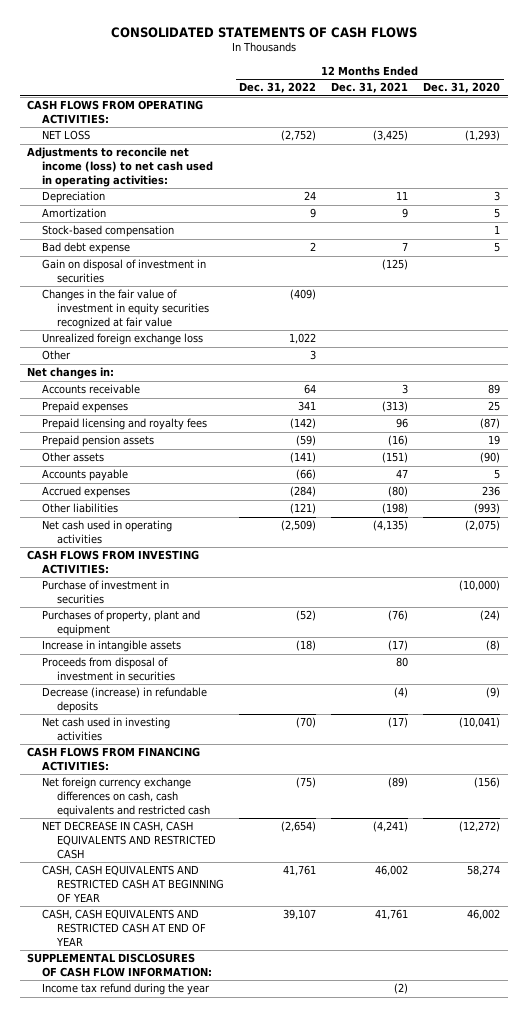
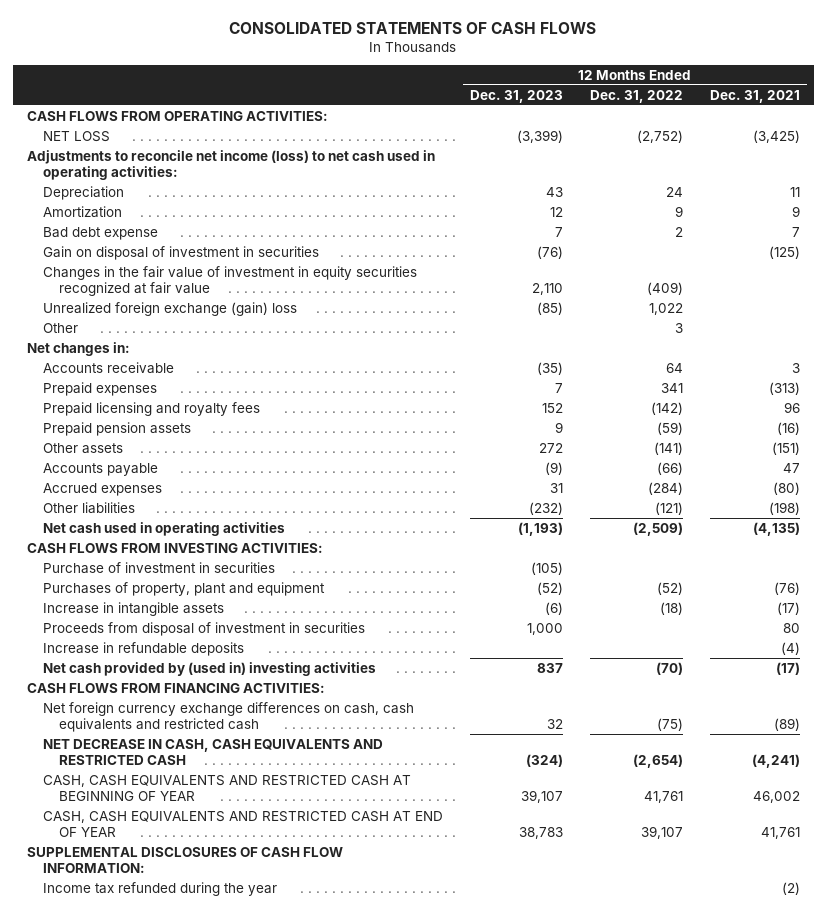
- | 12 Months Ended Dec. 31, 2022 | 12 Months Ended Dec. 31, 2021 | 12 Months Ended Dec. 31, 2020
+ | 12 Months Ended Dec. 31, 2023 | 12 Months Ended Dec. 31, 2022 | 12 Months Ended Dec. 31, 2021
- Stock-based compensation | | | 1
- Unrealized foreign exchange loss | 1,022 | |
+ Unrealized foreign exchange (gain) loss | (85) | 1,022 |
- Decrease (increase) in refundable deposits | | (4) | (9)
- Net cash used in investing activities | (70) | (17) | (10,041)
+ Increase in refundable deposits | | | (4)
+ Net cash provided by (used in) investing activities | 837 | (70) | (17)
- Income tax refund during the year | | (2) |
+ Income tax refunded during the year | | | (2)

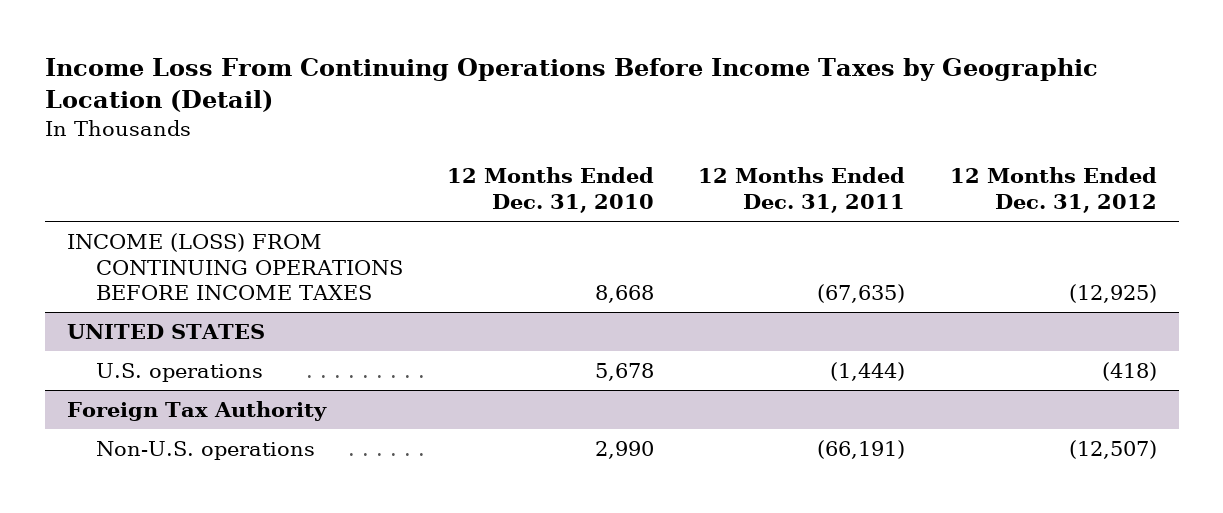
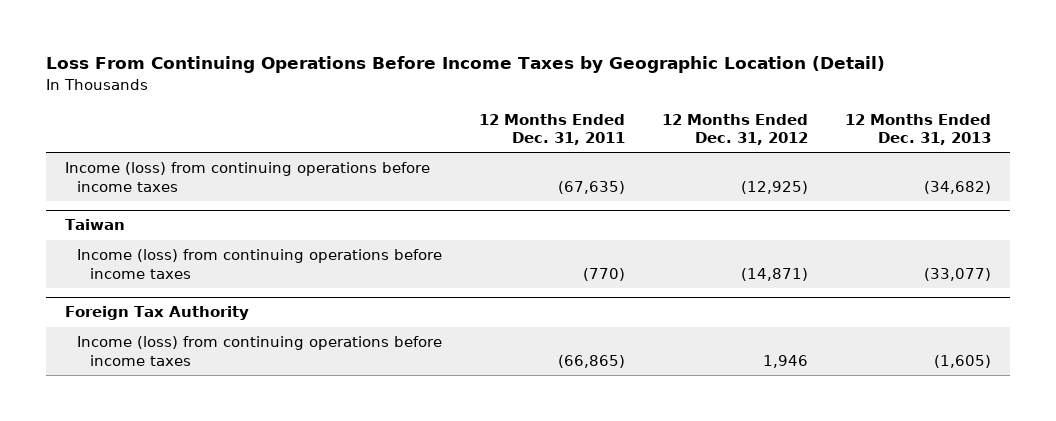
- Income Loss From Continuing Operations Before Income Taxes by Geographic Location (Detail)
+ Loss From Continuing Operations Before Income Taxes by Geographic Location (Detail)
- | 12 Months Ended Dec. 31, 2010 | 12 Months Ended Dec. 31, 2011 | 12 Months Ended Dec. 31, 2012
+ | 12 Months Ended Dec. 31, 2011 | 12 Months Ended Dec. 31, 2012 | 12 Months Ended Dec. 31, 2013
- INCOME (LOSS) FROM CONTINUING OPERATIONS BEFORE INCOME TAXES | 8,668 | (67,635) | (12,925)
- UNITED STATES
- U.S. operations | 5,678 | (1,444) | (418)
+ Income (loss) from continuing operations before income taxes | (67,635) | (12,925) | (34,682)
+ Taiwan
+ Income (loss) from continuing operations before income taxes | (770) | (14,871) | (33,077)
@ Foreign Tax Authority
- Non-U.S. operations | 2,990 | (66,191) | (12,507)
+ Income (loss) from continuing operations before income taxes | (66,865) | 1,946 | (1,605)

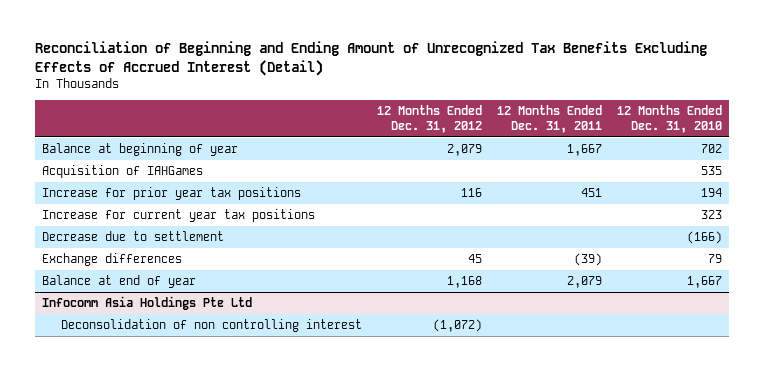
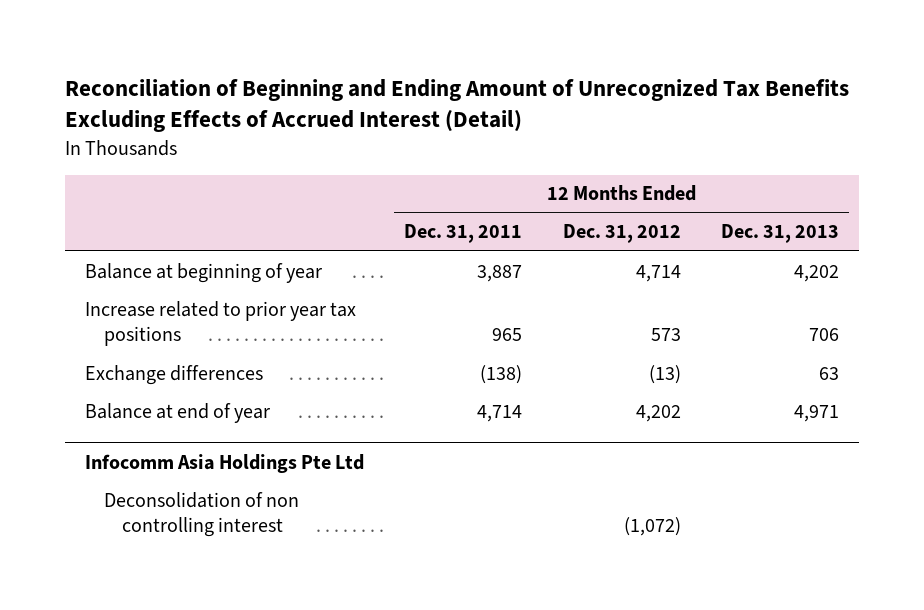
- | 12 Months Ended Dec. 31, 2012 | 12 Months Ended Dec. 31, 2011 | 12 Months Ended Dec. 31, 2010
+ | 12 Months Ended Dec. 31, 2011 | 12 Months Ended Dec. 31, 2012 | 12 Months Ended Dec. 31, 2013
- Balance at beginning of year | 2,079 | 1,667 | 702
- Acquisition of IAHGames | | | 535
- Increase for prior year tax positions | 116 | 451 | 194
- Increase for current year tax positions | | | 323
- Decrease due to settlement | | | (166)
- Exchange differences | 45 | (39) | 79
- Balance at end of year | 1,168 | 2,079 | 1,667
+ Balance at beginning of year | 3,887 | 4,714 | 4,202
+ Increase related to prior year tax positions | 965 | 573 | 706
+ Exchange differences | (138) | (13) | 63
+ Balance at end of year | 4,714 | 4,202 | 4,971

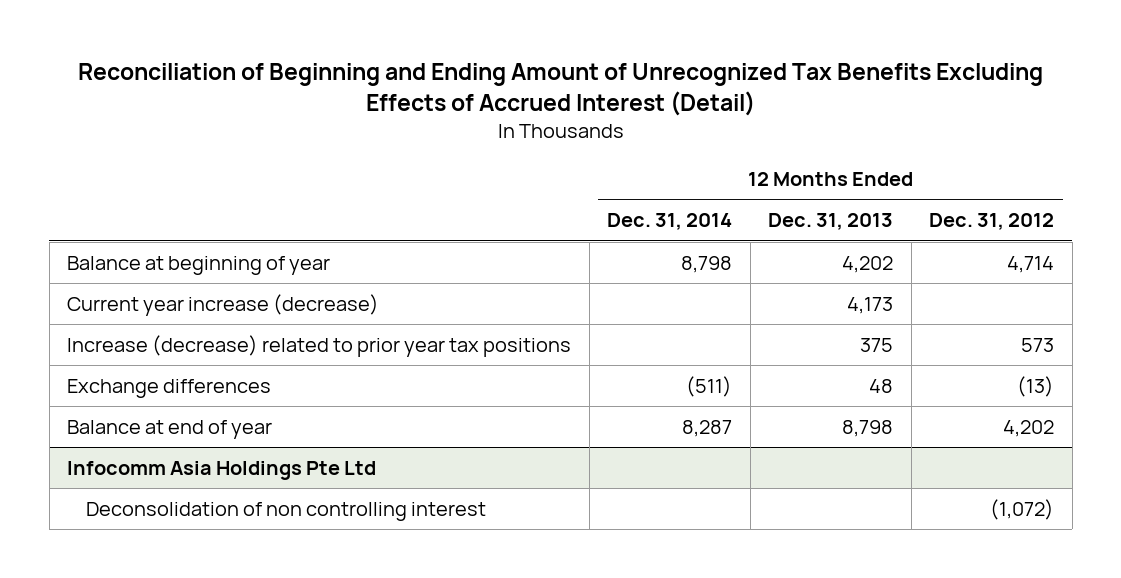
- | 12 Months Ended Dec. 31, 2011 | 12 Months Ended Dec. 31, 2012 | 12 Months Ended Dec. 31, 2013
+ | 12 Months Ended Dec. 31, 2014 | 12 Months Ended Dec. 31, 2013 | 12 Months Ended Dec. 31, 2012
- Increase related to prior year tax positions | 965 | 573 | 706
- Exchange differences | (138) | (13) | 63
- Balance at end of year | 4,714 | 4,202 | 4,971
+ Current year increase (decrease) | | 4,173 |
+ Increase (decrease) related to prior year tax positions | | 375 | 573
+ Exchange differences | (511) | 48 | (13)
+ Balance at end of year | 8,287 | 8,798 | 4,202

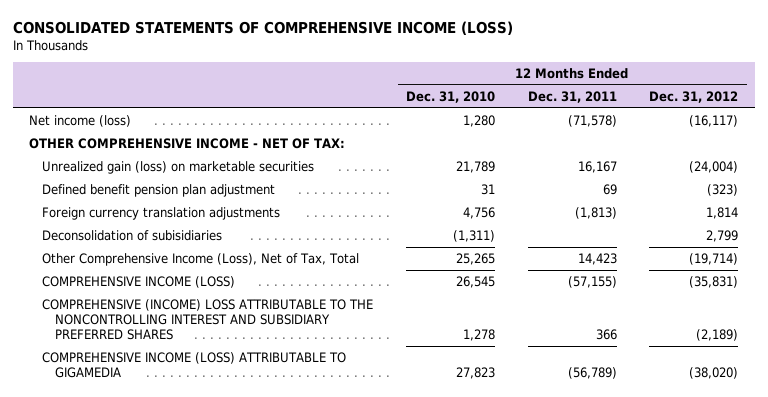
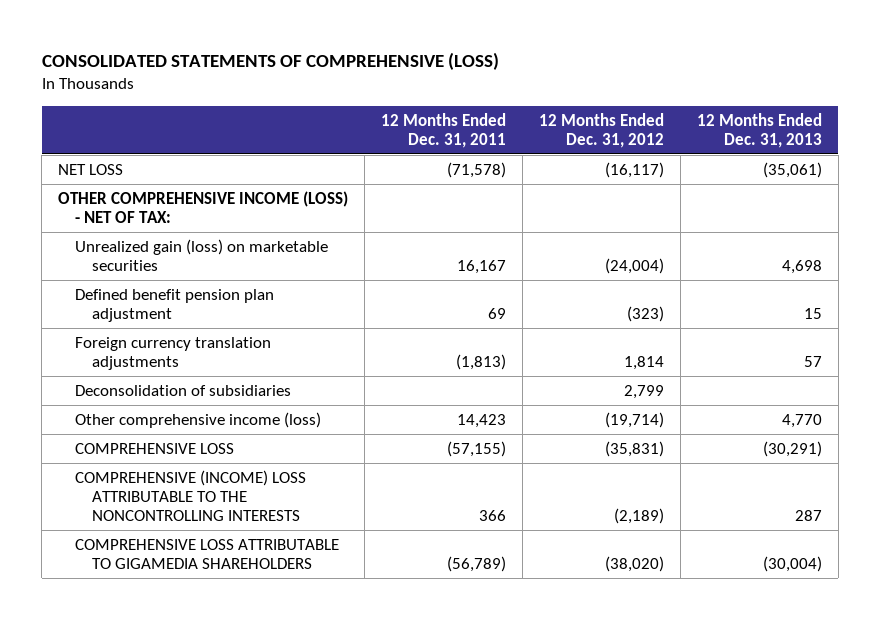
- CONSOLIDATED STATEMENTS OF COMPREHENSIVE INCOME (LOSS)
+ CONSOLIDATED STATEMENTS OF COMPREHENSIVE (LOSS)
- | 12 Months Ended Dec. 31, 2010 | 12 Months Ended Dec. 31, 2011 | 12 Months Ended Dec. 31, 2012
+ | 12 Months Ended Dec. 31, 2011 | 12 Months Ended Dec. 31, 2012 | 12 Months Ended Dec. 31, 2013
- Net income (loss) | 1,280 | (71,578) | (16,117)
- OTHER COMPREHENSIVE INCOME - NET OF TAX:
+ NET LOSS | (71,578) | (16,117) | (35,061)
+ OTHER COMPREHENSIVE INCOME (LOSS) - NET OF TAX:
- Deconsolidation of subisidiaries | (1,311) | | 2,799
- Other Comprehensive Income (Loss), Net of Tax, Total | 25,265 | 14,423 | (19,714)
- COMPREHENSIVE INCOME (LOSS) | 26,545 | (57,155) | (35,831)
- COMPREHENSIVE (INCOME) LOSS ATTRIBUTABLE TO THE NONCONTROLLING INTEREST AND SUBSIDIARY PREFERRED SHARES | 1,278 | 366 | (2,189)
- COMPREHENSIVE INCOME (LOSS) ATTRIBUTABLE TO GIGAMEDIA | 27,823 | (56,789) | (38,020)
+ Deconsolidation of subsidiaries | | 2,799 |
+ Other comprehensive income (loss) | 14,423 | (19,714) | 4,770
+ COMPREHENSIVE LOSS | (57,155) | (35,831) | (30,291)
+ COMPREHENSIVE (INCOME) LOSS ATTRIBUTABLE TO THE NONCONTROLLING INTERESTS | 366 | (2,189) | 287
+ COMPREHENSIVE LOSS ATTRIBUTABLE TO GIGAMEDIA SHAREHOLDERS | (56,789) | (38,020) | (30,004)

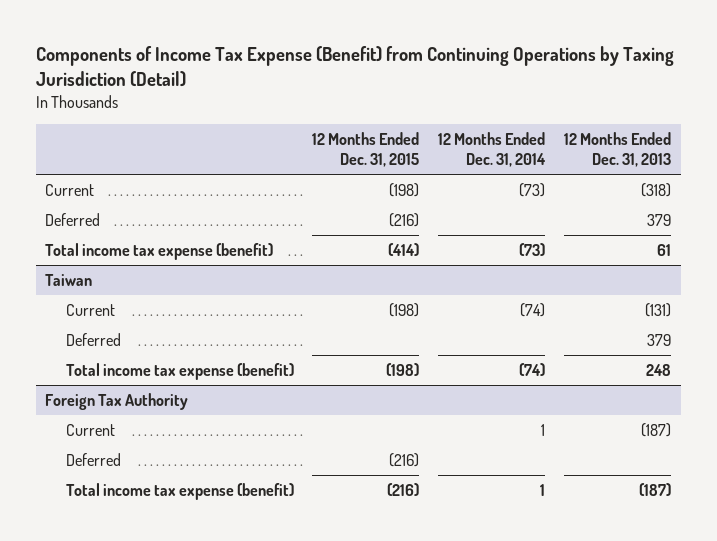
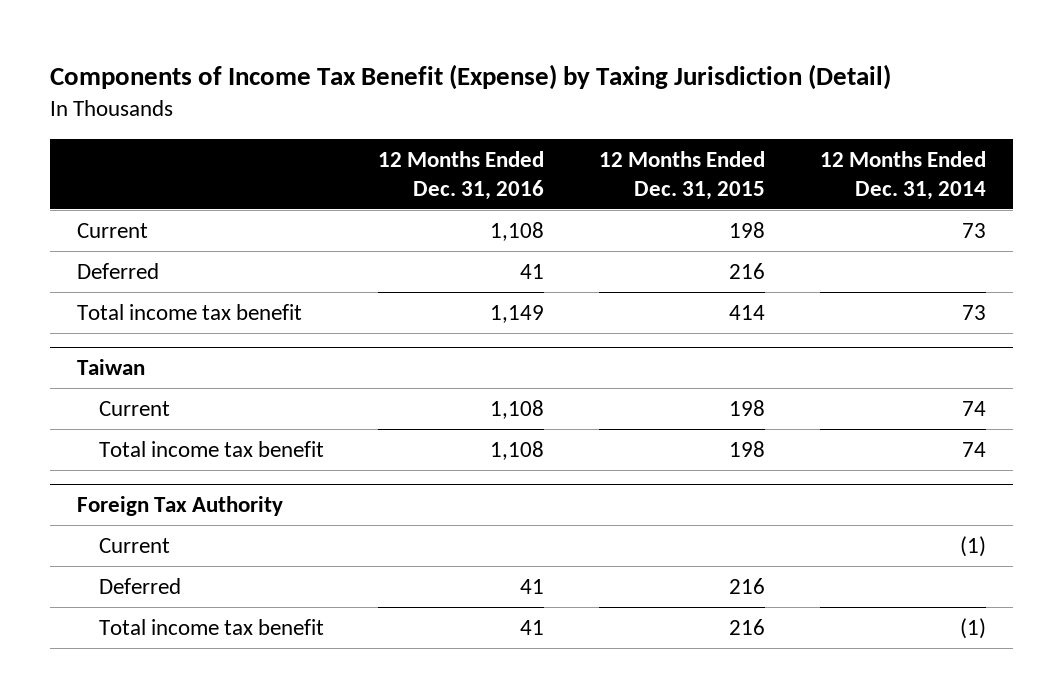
- Components of Income Tax Expense (Benefit) from Continuing Operations by Taxing Jurisdiction (Detail)
+ Components of Income Tax Benefit (Expense) by Taxing Jurisdiction (Detail)
- | 12 Months Ended Dec. 31, 2015 | 12 Months Ended Dec. 31, 2014 | 12 Months Ended Dec. 31, 2013
+ | 12 Months Ended Dec. 31, 2016 | 12 Months Ended Dec. 31, 2015 | 12 Months Ended Dec. 31, 2014
- Current | (198) | (73) | (318)
- Deferred | (216) | | 379
- Total income tax expense (benefit) | (414) | (73) | 61
+ Current | 1,108 | 198 | 73
+ Deferred | 41 | 216 |
+ Total income tax benefit | 1,149 | 414 | 73
@ Taiwan
- Current | (198) | (74) | (131)
- Deferred | | | 379
- Total income tax expense (benefit) | (198) | (74) | 248
+ Current | 1,108 | 198 | 74
+ Total income tax benefit | 1,108 | 198 | 74
@ Foreign Tax Authority
- Current | | 1 | (187)
- Deferred | (216) | |
- Total income tax expense (benefit) | (216) | 1 | (187)
+ Current | | | (1)
+ Deferred | 41 | 216 |
+ Total income tax benefit | 41 | 216 | (1)

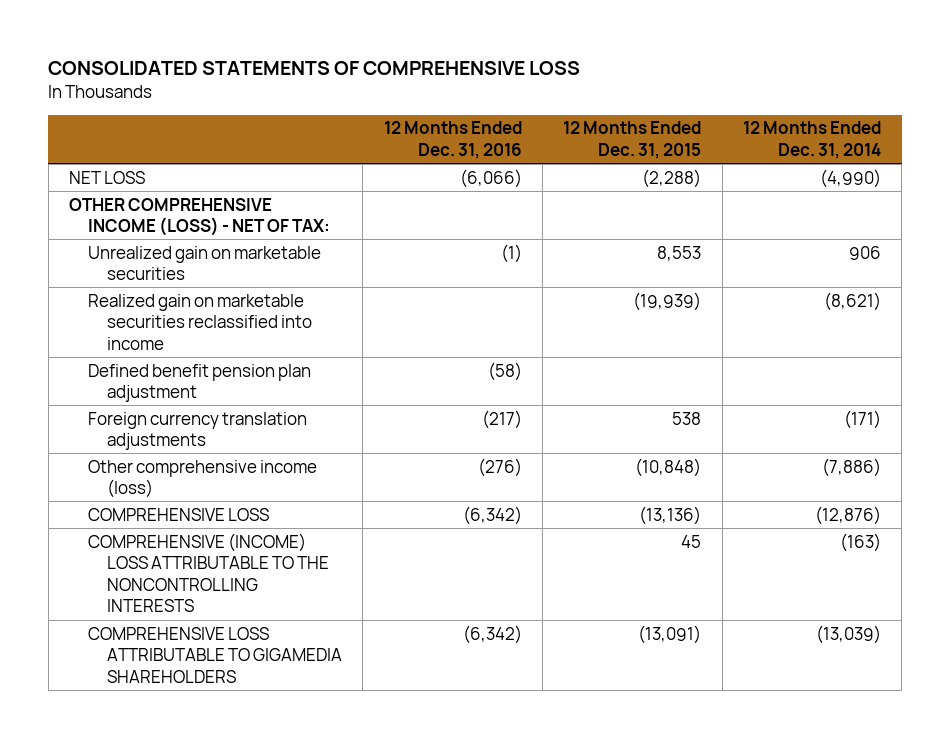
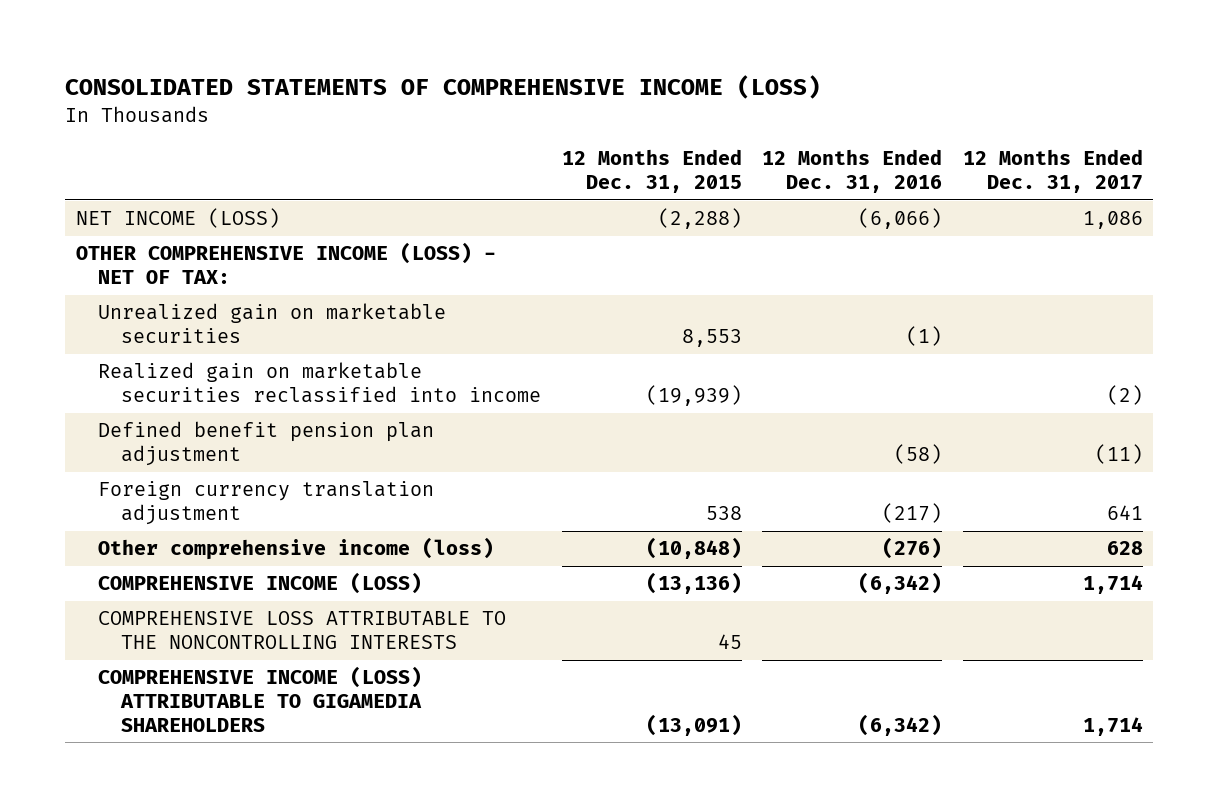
- CONSOLIDATED STATEMENTS OF COMPREHENSIVE LOSS
+ CONSOLIDATED STATEMENTS OF COMPREHENSIVE INCOME (LOSS)
- | 12 Months Ended Dec. 31, 2016 | 12 Months Ended Dec. 31, 2015 | 12 Months Ended Dec. 31, 2014
+ | 12 Months Ended Dec. 31, 2015 | 12 Months Ended Dec. 31, 2016 | 12 Months Ended Dec. 31, 2017
- NET LOSS | (6,066) | (2,288) | (4,990)
+ NET INCOME (LOSS) | (2,288) | (6,066) | 1,086
- Foreign currency translation adjustments | (217) | 538 | (171)
+ Foreign currency translation adjustment | 538 | (217) | 641
- COMPREHENSIVE LOSS | (6,342) | (13,136) | (12,876)
- COMPREHENSIVE (INCOME) LOSS ATTRIBUTABLE TO THE NONCONTROLLING INTERESTS | | 45 | (163)
- COMPREHENSIVE LOSS ATTRIBUTABLE TO GIGAMEDIA SHAREHOLDERS | (6,342) | (13,091) | (13,039)
+ COMPREHENSIVE INCOME (LOSS) | (13,136) | (6,342) | 1,714
+ COMPREHENSIVE LOSS ATTRIBUTABLE TO THE NONCONTROLLING INTERESTS | 45 | |
+ COMPREHENSIVE INCOME (LOSS) ATTRIBUTABLE TO GIGAMEDIA SHAREHOLDERS | (13,091) | (6,342) | 1,714

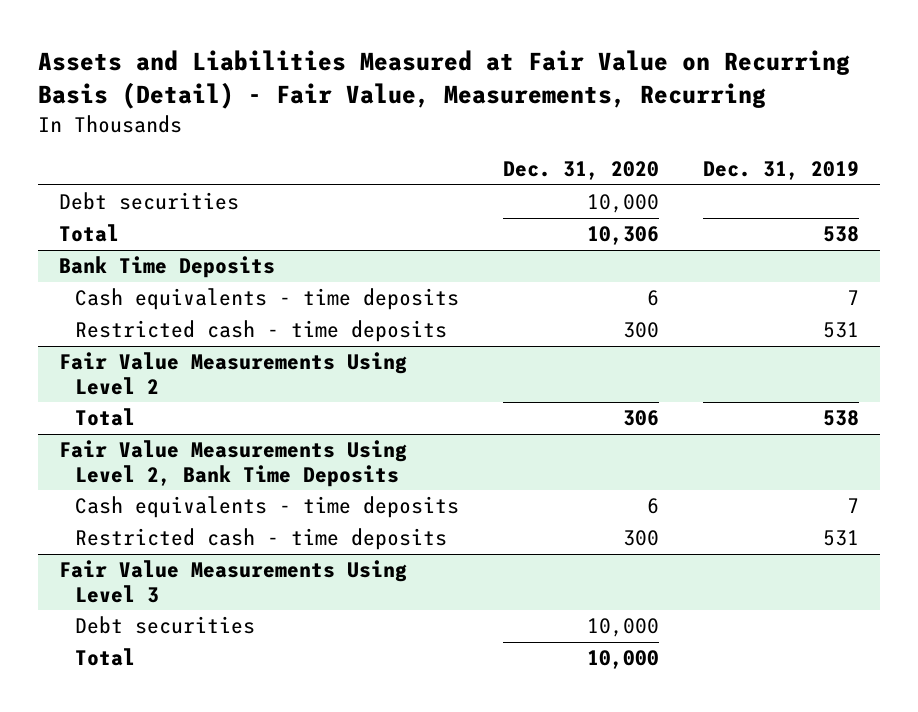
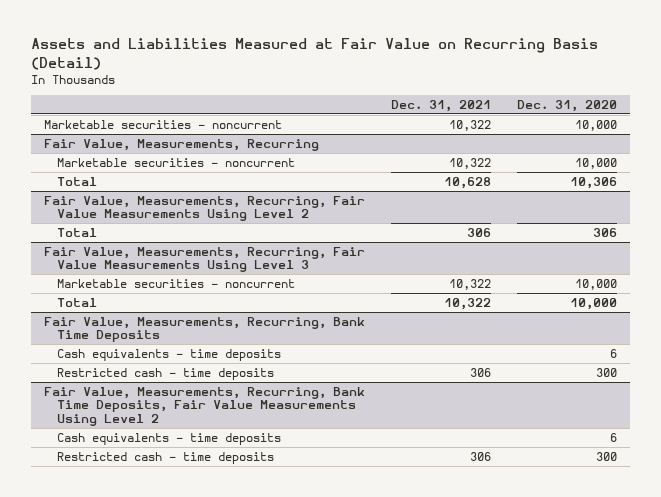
- Assets and Liabilities Measured at Fair Value on Recurring Basis (Detail) - Fair Value, Measurements, Recurring
+ Assets and Liabilities Measured at Fair Value on Recurring Basis (Detail)
- | Dec. 31, 2020 | Dec. 31, 2019
+ | Dec. 31, 2021 | Dec. 31, 2020
- Debt securities | 10,000 |
+ Marketable securities - noncurrent | 10,322 | 10,000
+ Fair Value, Measurements, Recurring
+ Marketable securities - noncurrent | 10,322 | 10,000
- Bank Time Deposits
+ Fair Value, Measurements, Recurring, Fair Value Measurements Using Level 2
+ Total | 306 | 306
+ Fair Value, Measurements, Recurring, Fair Value Measurements Using Level 3
+ Marketable securities - noncurrent | 10,322 | 10,000
+ Total | 10,322 | 10,000
+ Fair Value, Measurements, Recurring, Bank Time Deposits
- Fair Value Measurements Using Level 2
- Total | 306 | 538
- Fair Value Measurements Using Level 2, Bank Time Deposits
+ Fair Value, Measurements, Recurring, Bank Time Deposits, Fair Value Measurements Using Level 2
- Fair Value Measurements Using Level 3
- Debt securities | 10,000 |
- Total | 10,000 |

